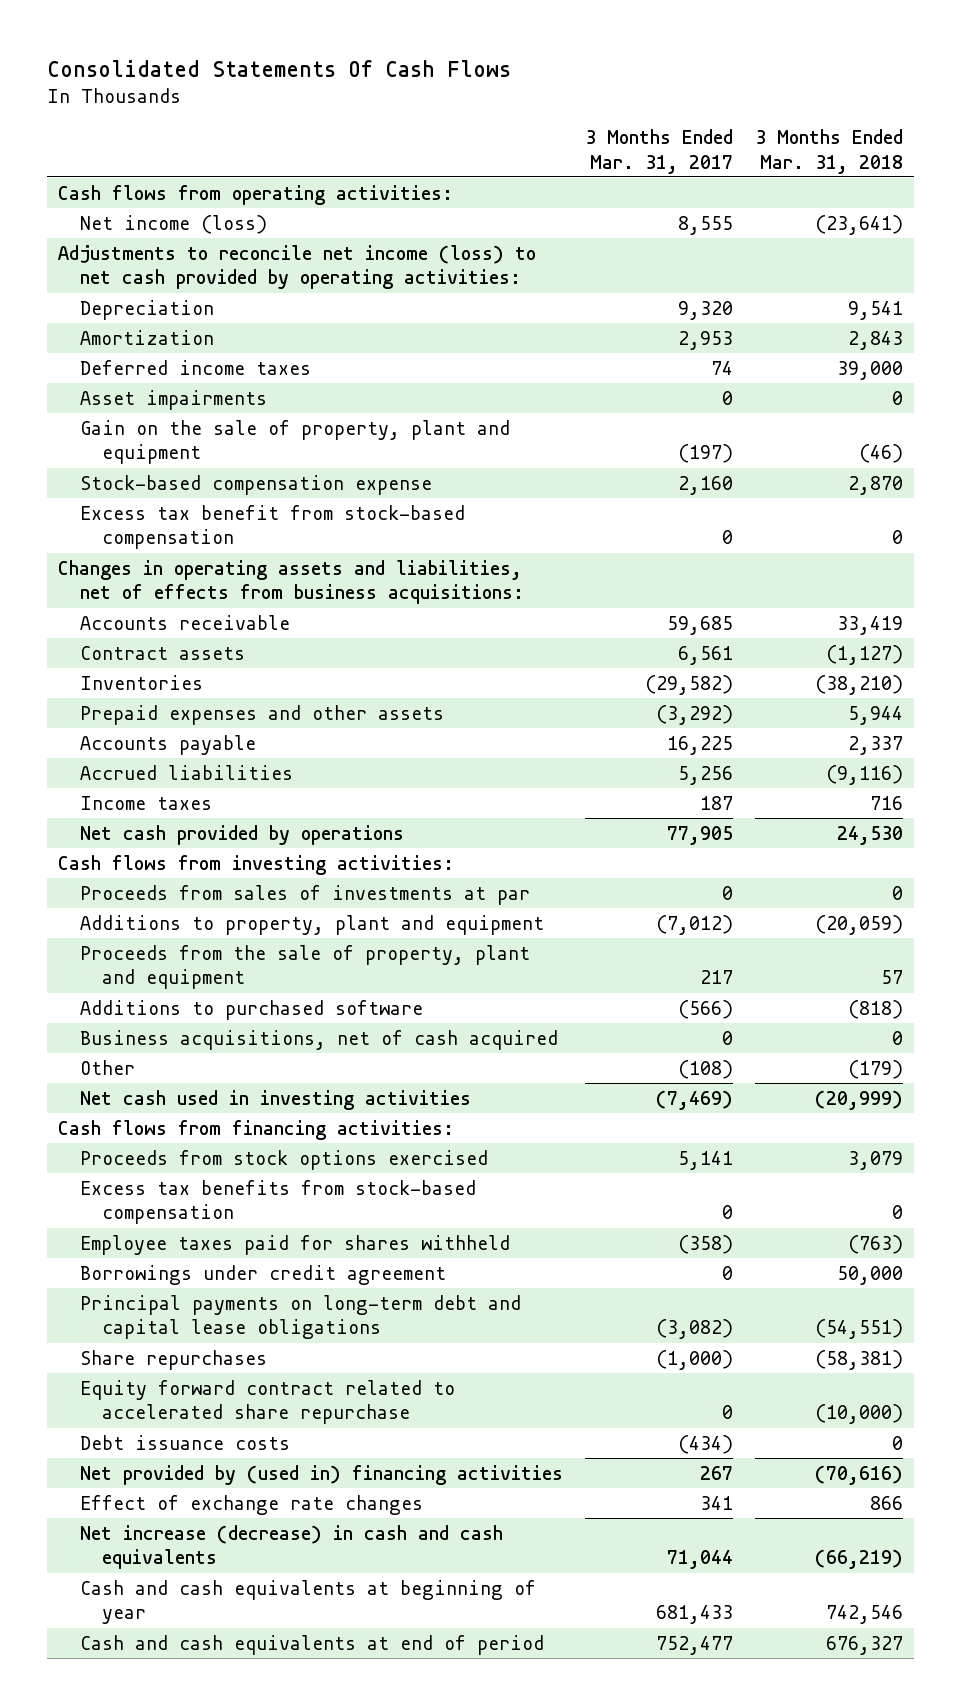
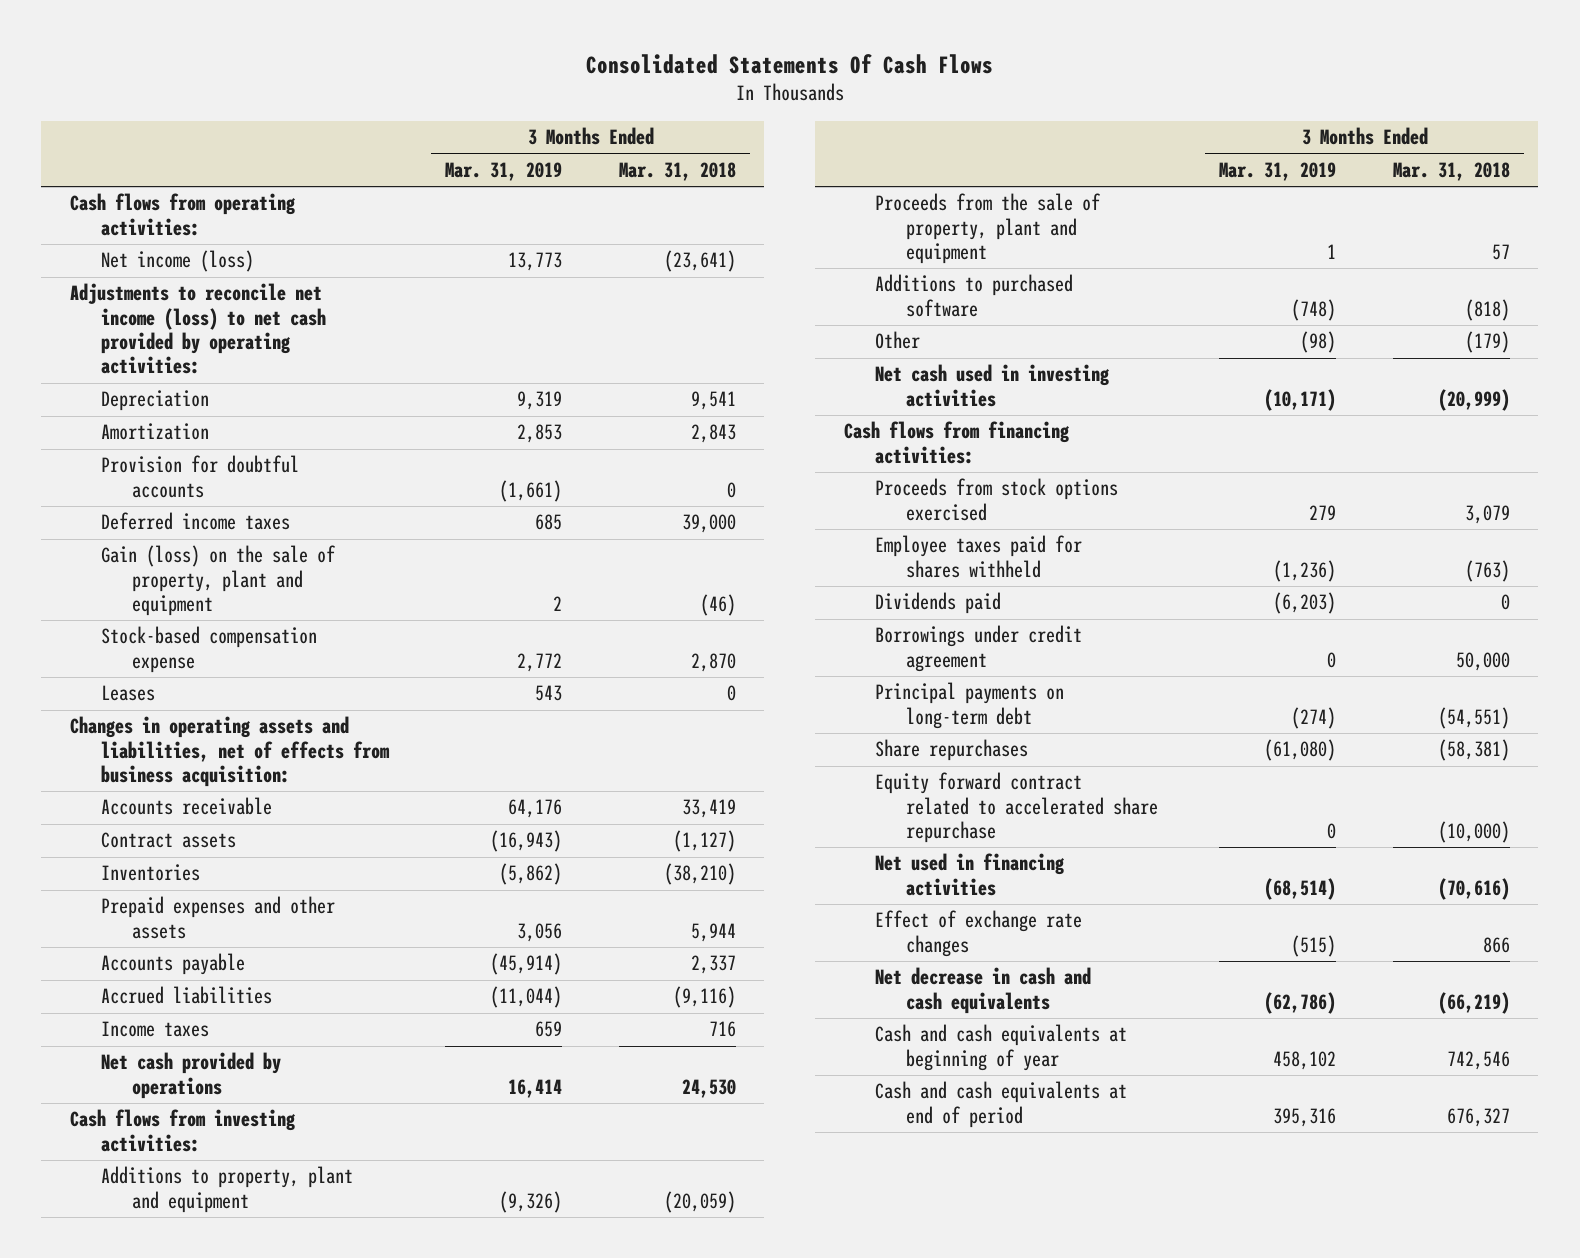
- | 3 Months Ended Mar. 31, 2017 | 3 Months Ended Mar. 31, 2018
+ | 3 Months Ended Mar. 31, 2019 | 3 Months Ended Mar. 31, 2018
+ Provision for doubtful accounts | (1,661) | 0
- Asset impairments | 0 | 0
- Gain on the sale of property, plant and equipment | (197) | (46)
+ Gain (loss) on the sale of property, plant and equipment | 2 | (46)
- Excess tax benefit from stock-based compensation | 0 | 0
- Changes in operating assets and liabilities, net of effects from business acquisitions:
+ Leases | 543 | 0
+ Changes in operating assets and liabilities, net of effects from business acquisition:
- Proceeds from sales of investments at par | 0 | 0
- Business acquisitions, net of cash acquired | 0 | 0
- Excess tax benefits from stock-based compensation | 0 | 0
+ Dividends paid | (6,203) | 0
- Principal payments on long-term debt and capital lease obligations | (3,082) | (54,551)
+ Principal payments on long-term debt | (274) | (54,551)
- Debt issuance costs | (434) | 0
- Net provided by (used in) financing activities | 267 | (70,616)
+ Net used in financing activities | (68,514) | (70,616)
- Net increase (decrease) in cash and cash equivalents | 71,044 | (66,219)
+ Net decrease in cash and cash equivalents | (62,786) | (66,219)

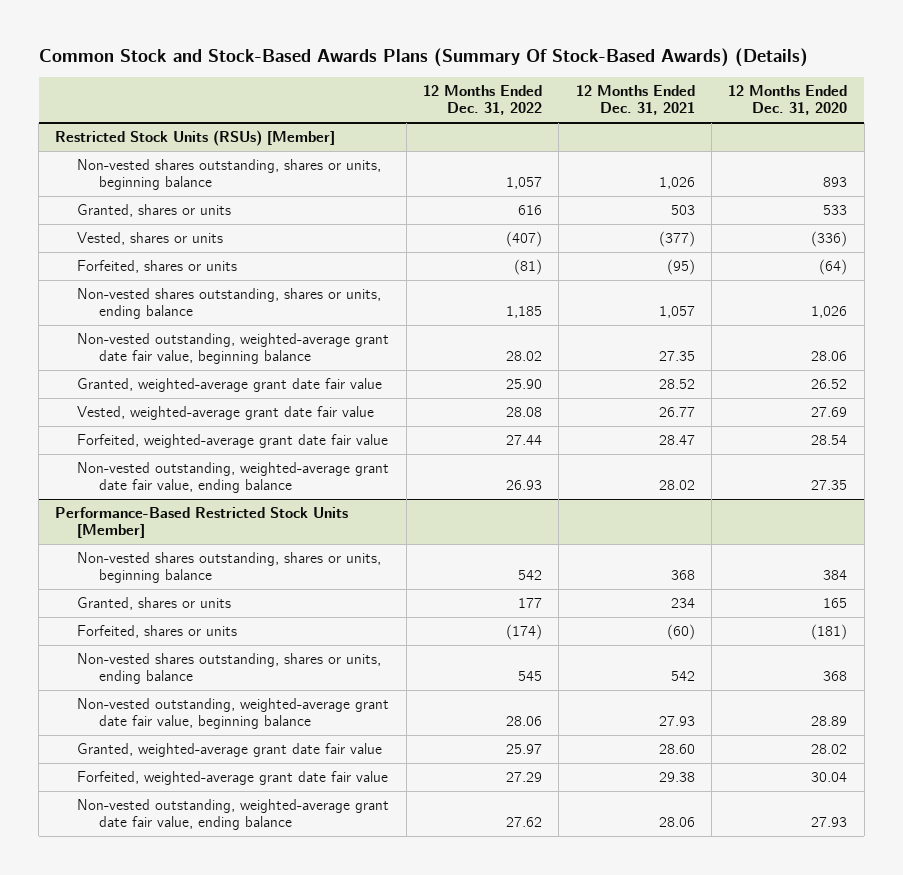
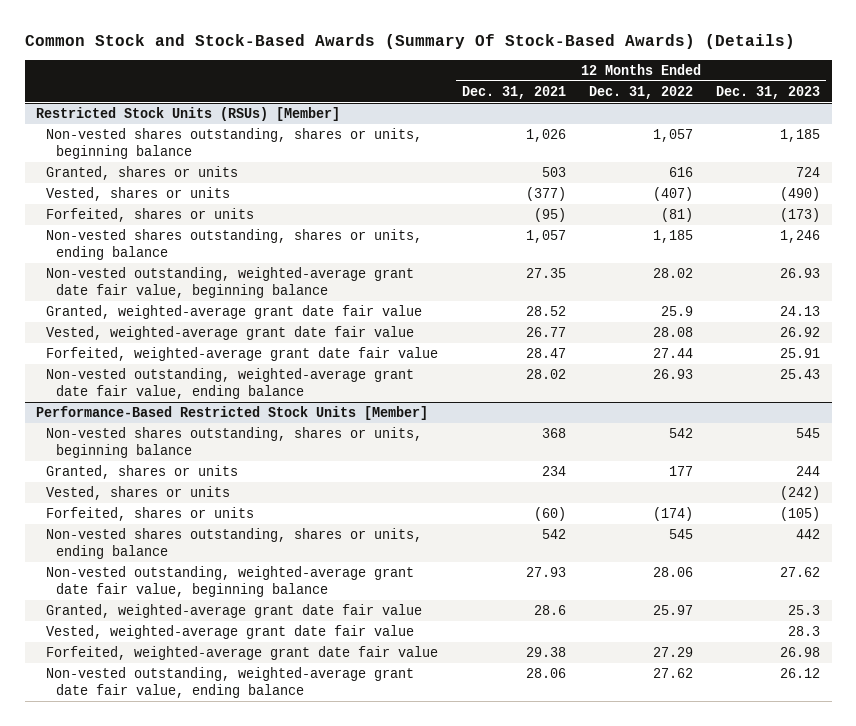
- Common Stock and Stock-Based Awards Plans (Summary Of Stock-Based Awards) (Details)
+ Common Stock and Stock-Based Awards (Summary Of Stock-Based Awards) (Details)
- | 12 Months Ended Dec. 31, 2022 | 12 Months Ended Dec. 31, 2021 | 12 Months Ended Dec. 31, 2020
+ | 12 Months Ended Dec. 31, 2021 | 12 Months Ended Dec. 31, 2022 | 12 Months Ended Dec. 31, 2023
@ Restricted Stock Units (RSUs) [Member]
- Granted, weighted-average grant date fair value | 25.90 | 28.52 | 26.52
+ Granted, weighted-average grant date fair value | 28.52 | 25.9 | 24.13
@ Performance-Based Restricted Stock Units [Member]
+ Vested, shares or units | | | (242)
- Granted, weighted-average grant date fair value | 25.97 | 28.60 | 28.02
+ Granted, weighted-average grant date fair value | 28.6 | 25.97 | 25.3
+ Vested, weighted-average grant date fair value | | | 28.3

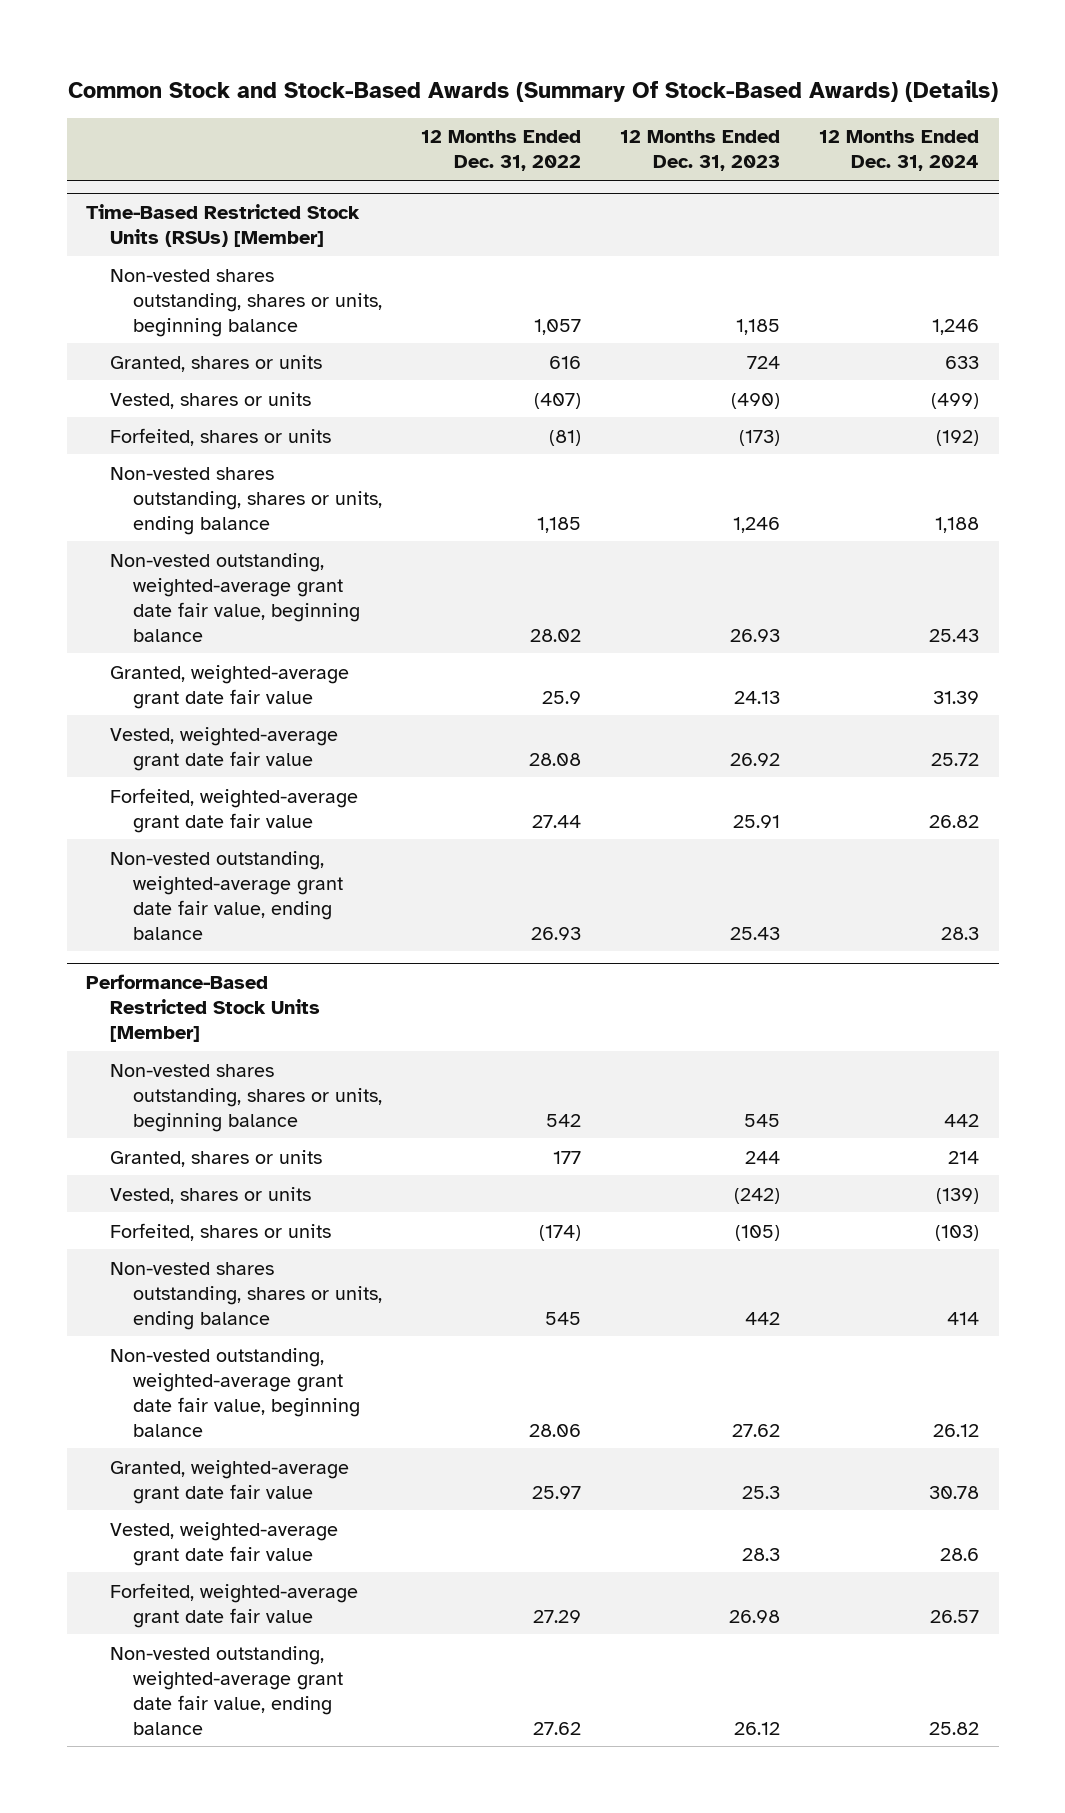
- | 12 Months Ended Dec. 31, 2021 | 12 Months Ended Dec. 31, 2022 | 12 Months Ended Dec. 31, 2023
+ | 12 Months Ended Dec. 31, 2022 | 12 Months Ended Dec. 31, 2023 | 12 Months Ended Dec. 31, 2024
- Restricted Stock Units (RSUs) [Member]
+ Time-Based Restricted Stock Units (RSUs) [Member]

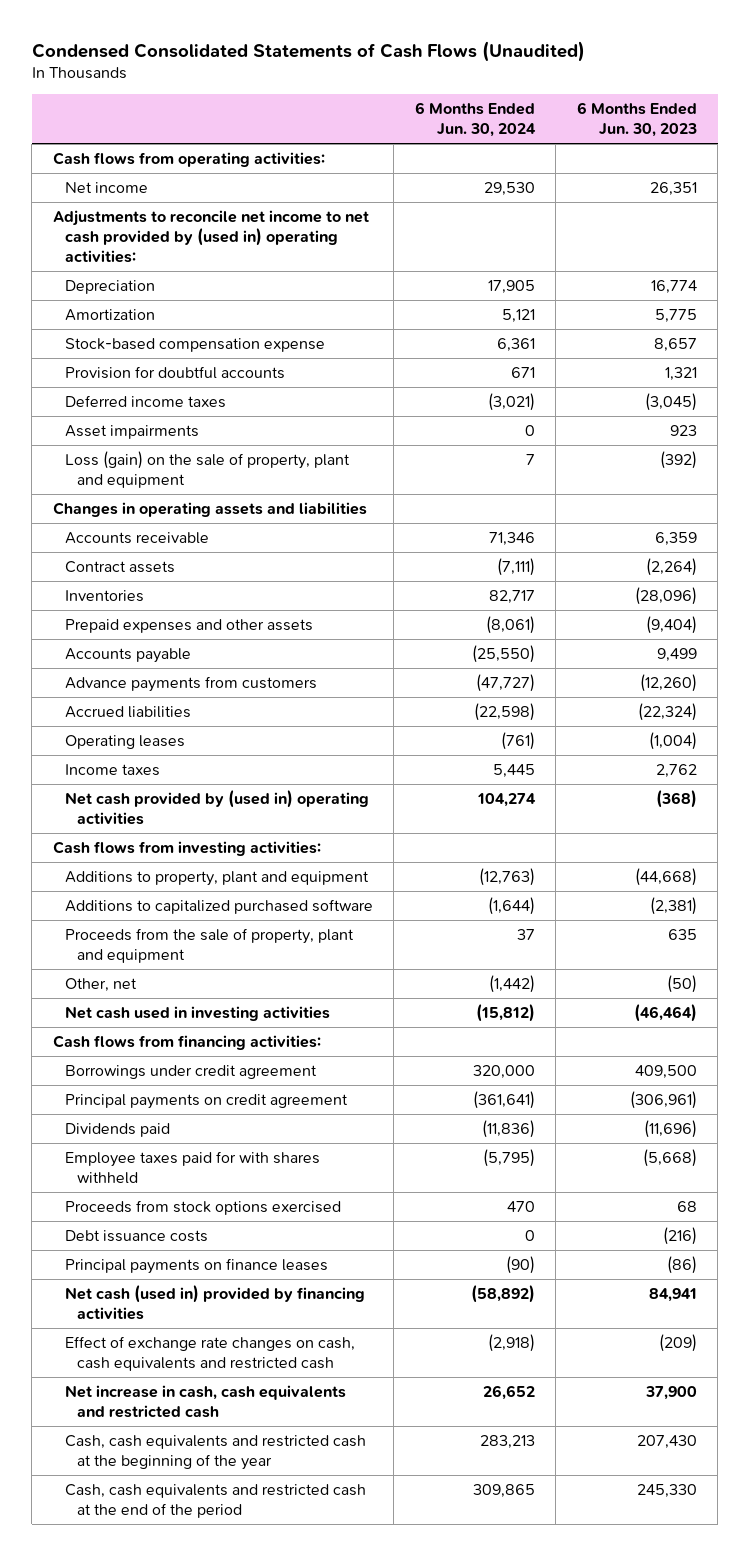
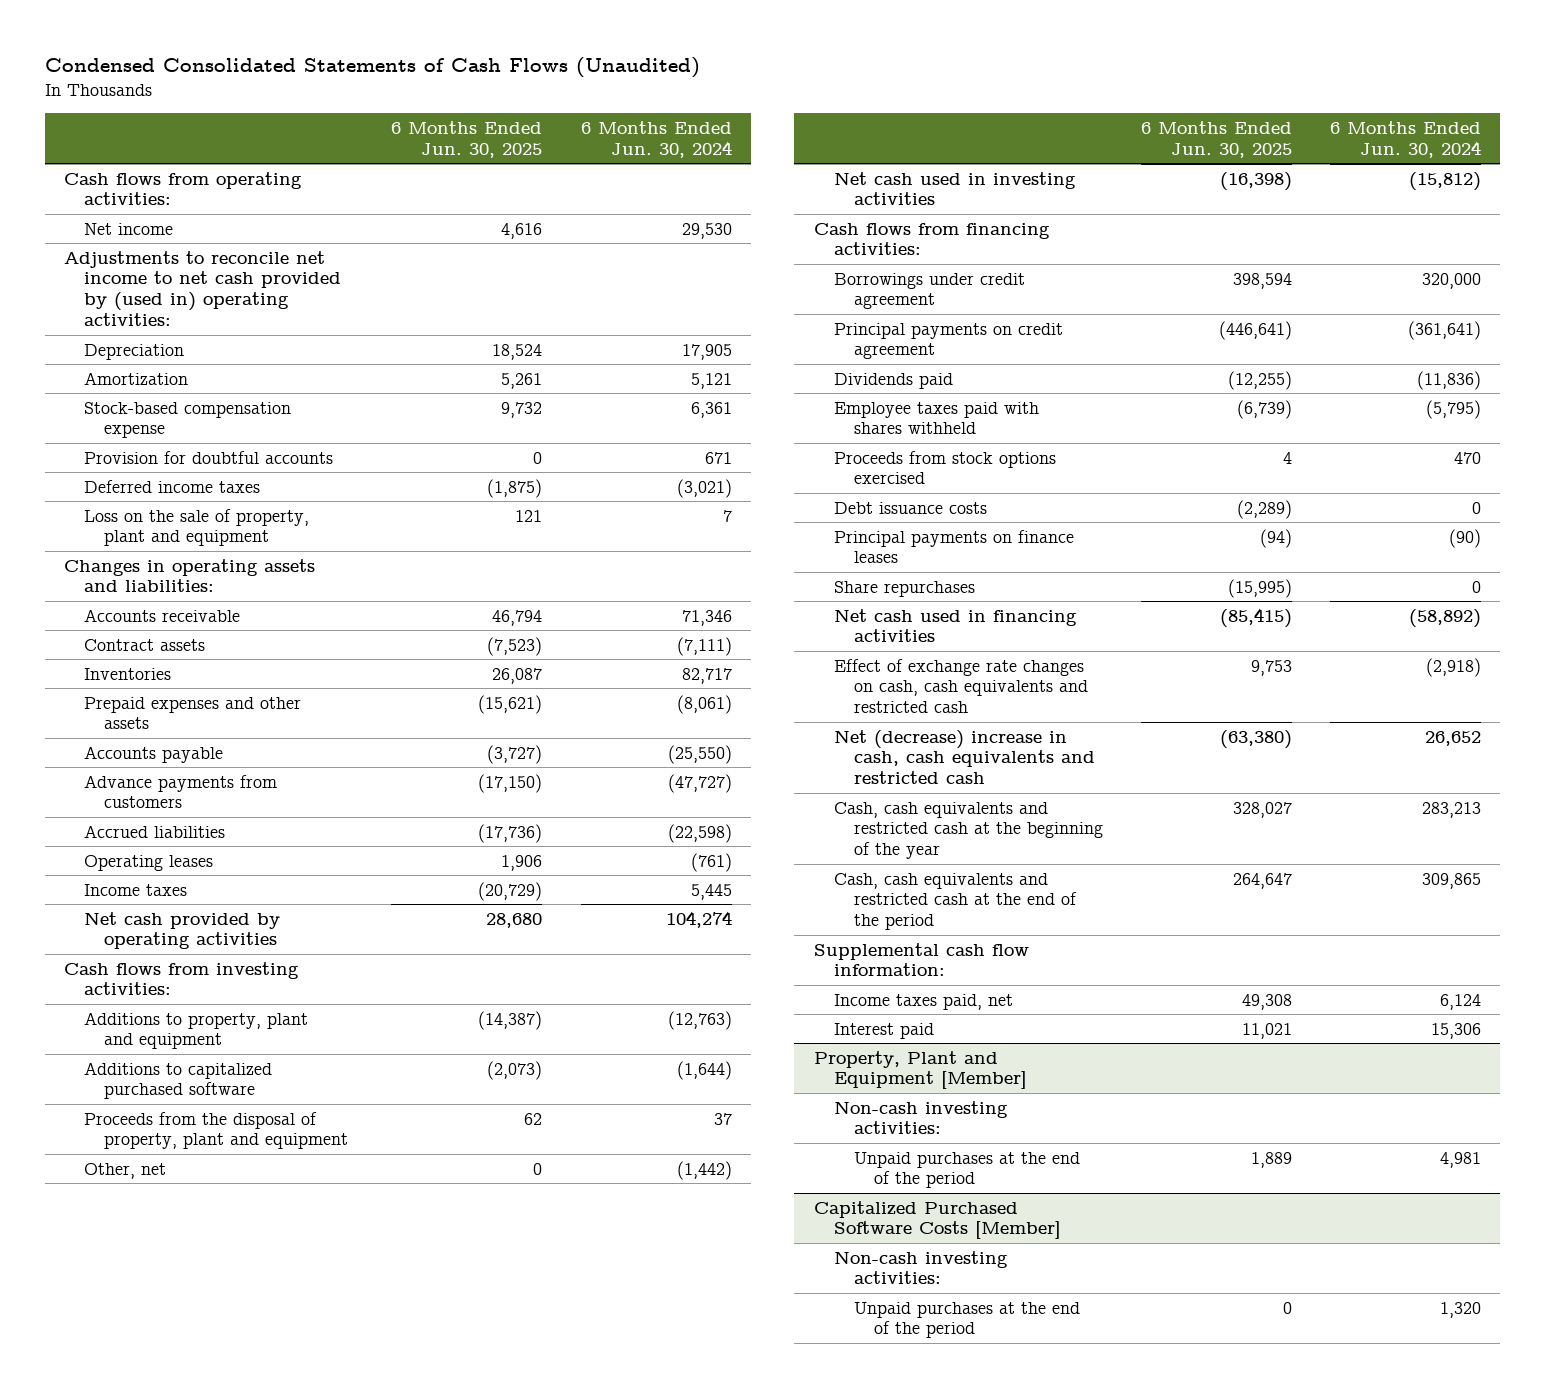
- | 6 Months Ended Jun. 30, 2024 | 6 Months Ended Jun. 30, 2023
+ | 6 Months Ended Jun. 30, 2025 | 6 Months Ended Jun. 30, 2024
- Asset impairments | 0 | 923
- Loss (gain) on the sale of property, plant and equipment | 7 | (392)
- Changes in operating assets and liabilities
+ Loss on the sale of property, plant and equipment | 121 | 7
+ Changes in operating assets and liabilities:
- Net cash provided by (used in) operating activities | 104,274 | (368)
+ Net cash provided by operating activities | 28,680 | 104,274
- Proceeds from the sale of property, plant and equipment | 37 | 635
+ Proceeds from the disposal of property, plant and equipment | 62 | 37
- Employee taxes paid for with shares withheld | (5,795) | (5,668)
+ Employee taxes paid with shares withheld | (6,739) | (5,795)
- Net cash (used in) provided by financing activities | (58,892) | 84,941
+ Share repurchases | (15,995) | 0
+ Net cash used in financing activities | (85,415) | (58,892)
- Net increase in cash, cash equivalents and restricted cash | 26,652 | 37,900
+ Net (decrease) increase in cash, cash equivalents and restricted cash | (63,380) | 26,652
+ Supplemental cash flow information:
+ Income taxes paid, net | 49,308 | 6,124
+ Interest paid | 11,021 | 15,306
+ Property, Plant and Equipment [Member]
+ Non-cash investing activities:
+ Unpaid purchases at the end of the period | 1,889 | 4,981
+ Capitalized Purchased Software Costs [Member]
+ Non-cash investing activities:
+ Unpaid purchases at the end of the period | 0 | 1,320

